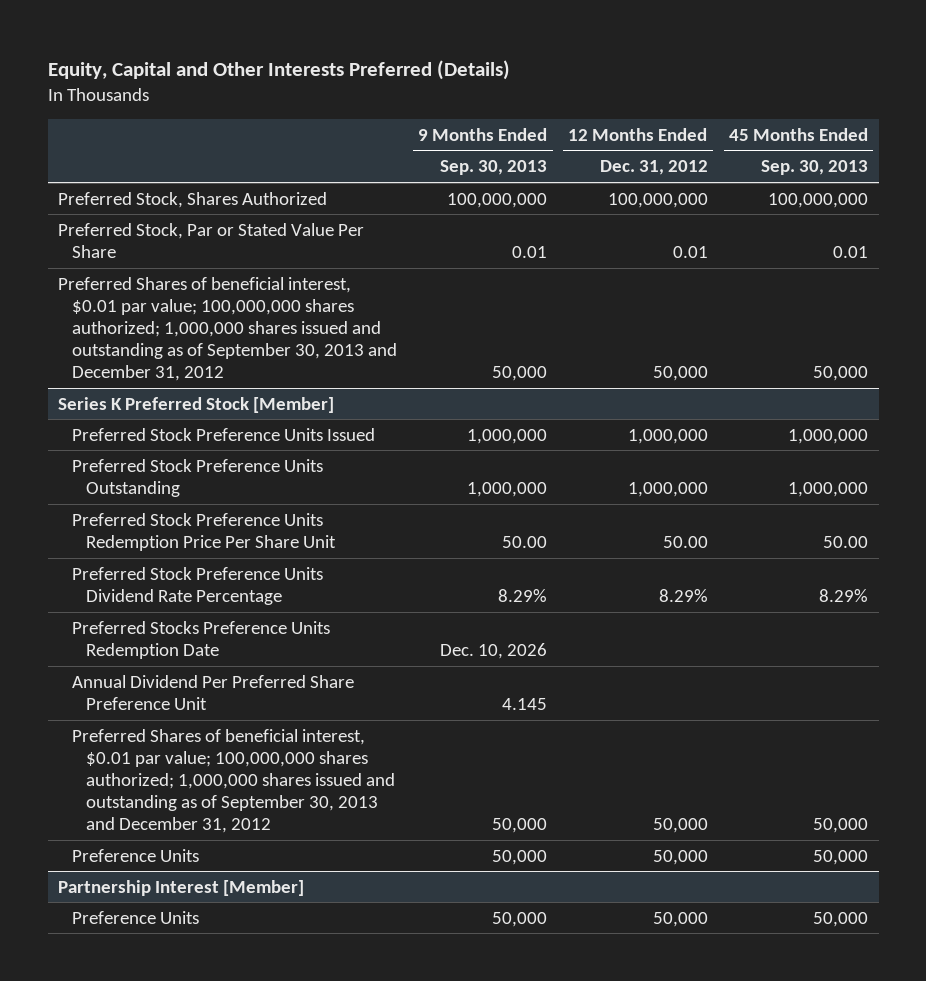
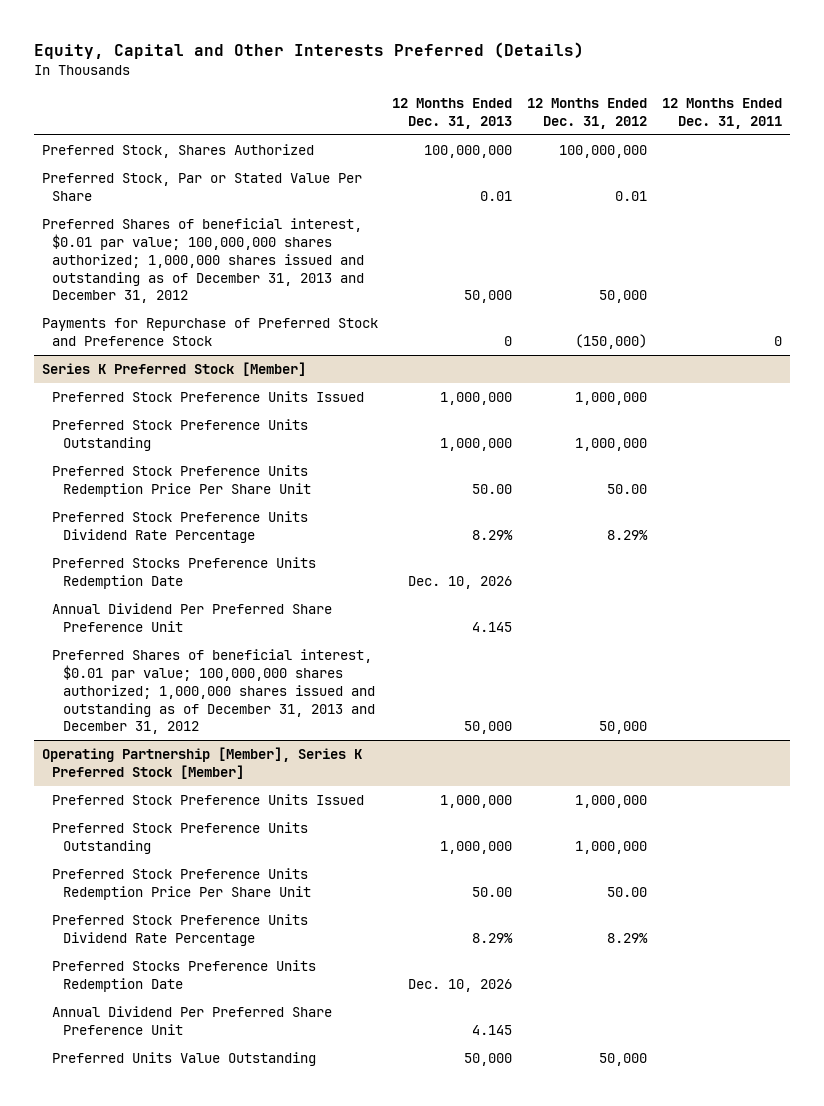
- | 9 Months Ended Sep. 30, 2013 | 12 Months Ended Dec. 31, 2012 | 45 Months Ended Sep. 30, 2013
+ | 12 Months Ended Dec. 31, 2013 | 12 Months Ended Dec. 31, 2012 | 12 Months Ended Dec. 31, 2011
- Preferred Shares of beneficial interest, $0.01 par value; 100,000,000 shares authorized; 1,000,000 shares issued and outstanding as of September 30, 2013 and December 31, 2012 | 50,000 | 50,000 | 50,000
+ Preferred Shares of beneficial interest, $0.01 par value; 100,000,000 shares authorized; 1,000,000 shares issued and outstanding as of December 31, 2013 and December 31, 2012 | 50,000 | 50,000 |
+ Payments for Repurchase of Preferred Stock and Preference Stock | 0 | (150,000) | 0
@ Series K Preferred Stock [Member]
- Preferred Shares of beneficial interest, $0.01 par value; 100,000,000 shares authorized; 1,000,000 shares issued and outstanding as of September 30, 2013 and December 31, 2012 | 50,000 | 50,000 | 50,000
- Preference Units | 50,000 | 50,000 | 50,000
- Partnership Interest [Member]
- Preference Units | 50,000 | 50,000 | 50,000
@ Series K Preferred Stock [Member]
+ Preferred Shares of beneficial interest, $0.01 par value; 100,000,000 shares authorized; 1,000,000 shares issued and outstanding as of December 31, 2013 and December 31, 2012 | 50,000 | 50,000 |
+ Operating Partnership [Member], Series K Preferred Stock [Member]
+ Preferred Stock Preference Units Issued | 1,000,000 | 1,000,000 |
+ Preferred Stock Preference Units Outstanding | 1,000,000 | 1,000,000 |
+ Preferred Stock Preference Units Redemption Price Per Share Unit | 50.00 | 50.00 |
+ Preferred Stock Preference Units Dividend Rate Percentage | 8.29% | 8.29% |
+ Preferred Stocks Preference Units Redemption Date | Dec. 10, 2026 | |
+ Annual Dividend Per Preferred Share Preference Unit | 4.145 | |
+ Preferred Units Value Outstanding | 50,000 | 50,000 |

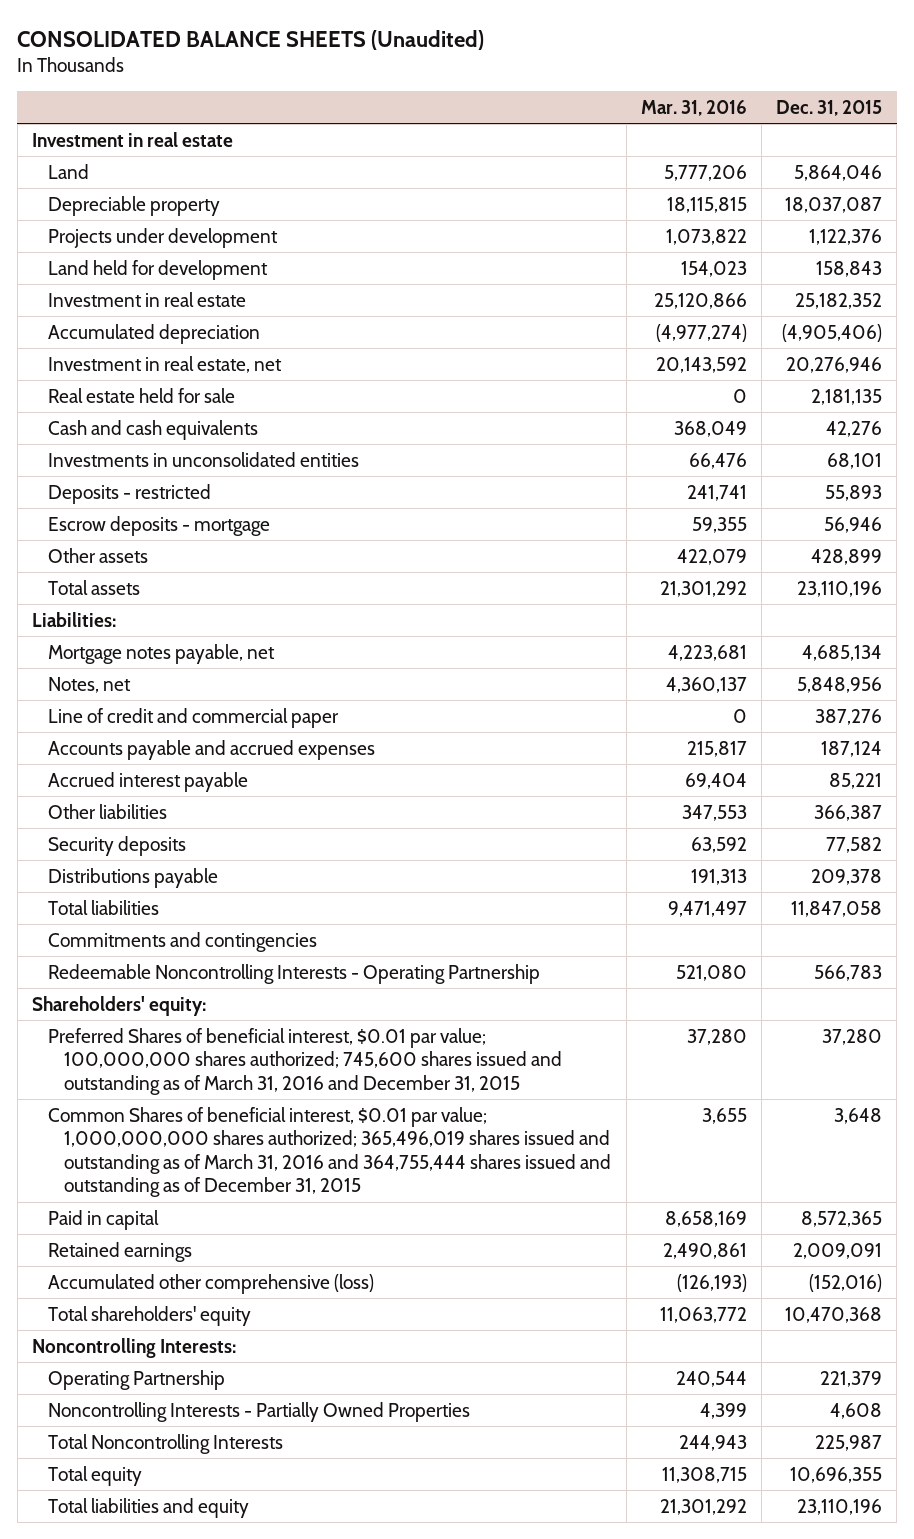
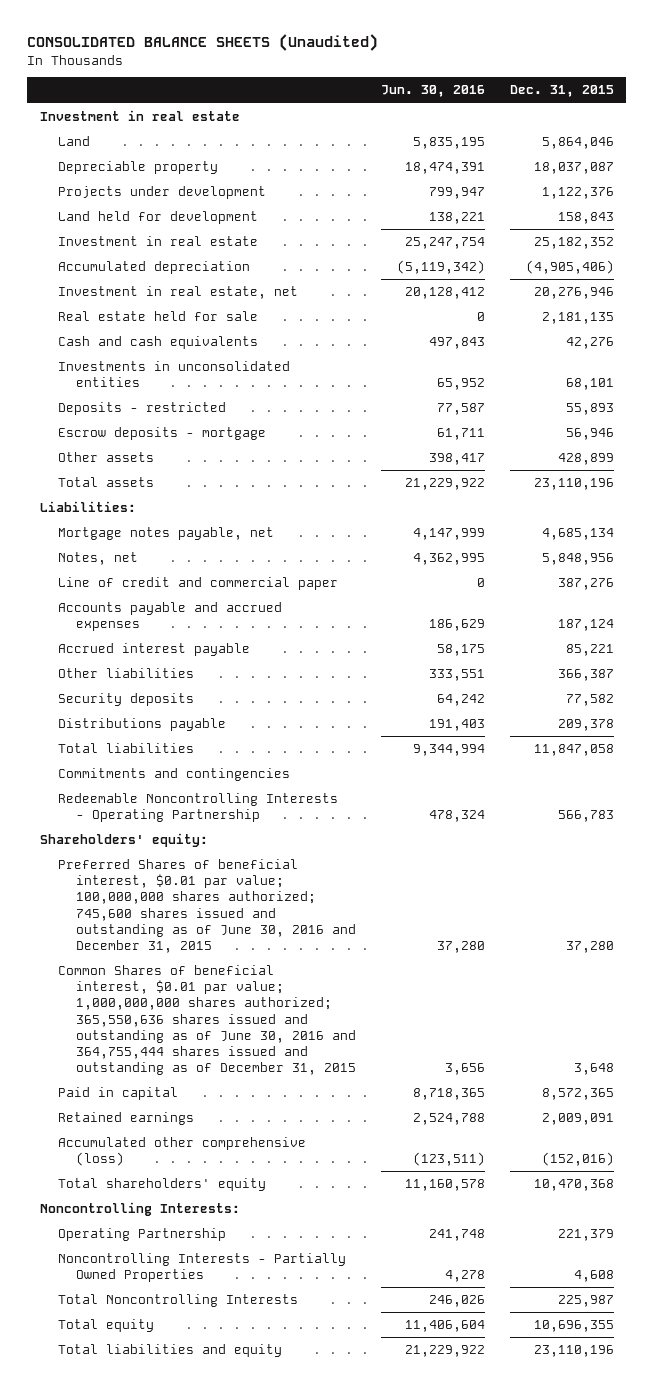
- | Mar. 31, 2016 | Dec. 31, 2015
+ | Jun. 30, 2016 | Dec. 31, 2015
- Preferred Shares of beneficial interest, $0.01 par value; 100,000,000 shares authorized; 745,600 shares issued and outstanding as of March 31, 2016 and December 31, 2015 | 37,280 | 37,280
- Common Shares of beneficial interest, $0.01 par value; 1,000,000,000 shares authorized; 365,496,019 shares issued and outstanding as of March 31, 2016 and 364,755,444 shares issued and outstanding as of December 31, 2015 | 3,655 | 3,648
+ Preferred Shares of beneficial interest, $0.01 par value; 100,000,000 shares authorized; 745,600 shares issued and outstanding as of June 30, 2016 and December 31, 2015 | 37,280 | 37,280
+ Common Shares of beneficial interest, $0.01 par value; 1,000,000,000 shares authorized; 365,550,636 shares issued and outstanding as of June 30, 2016 and 364,755,444 shares issued and outstanding as of December 31, 2015 | 3,656 | 3,648

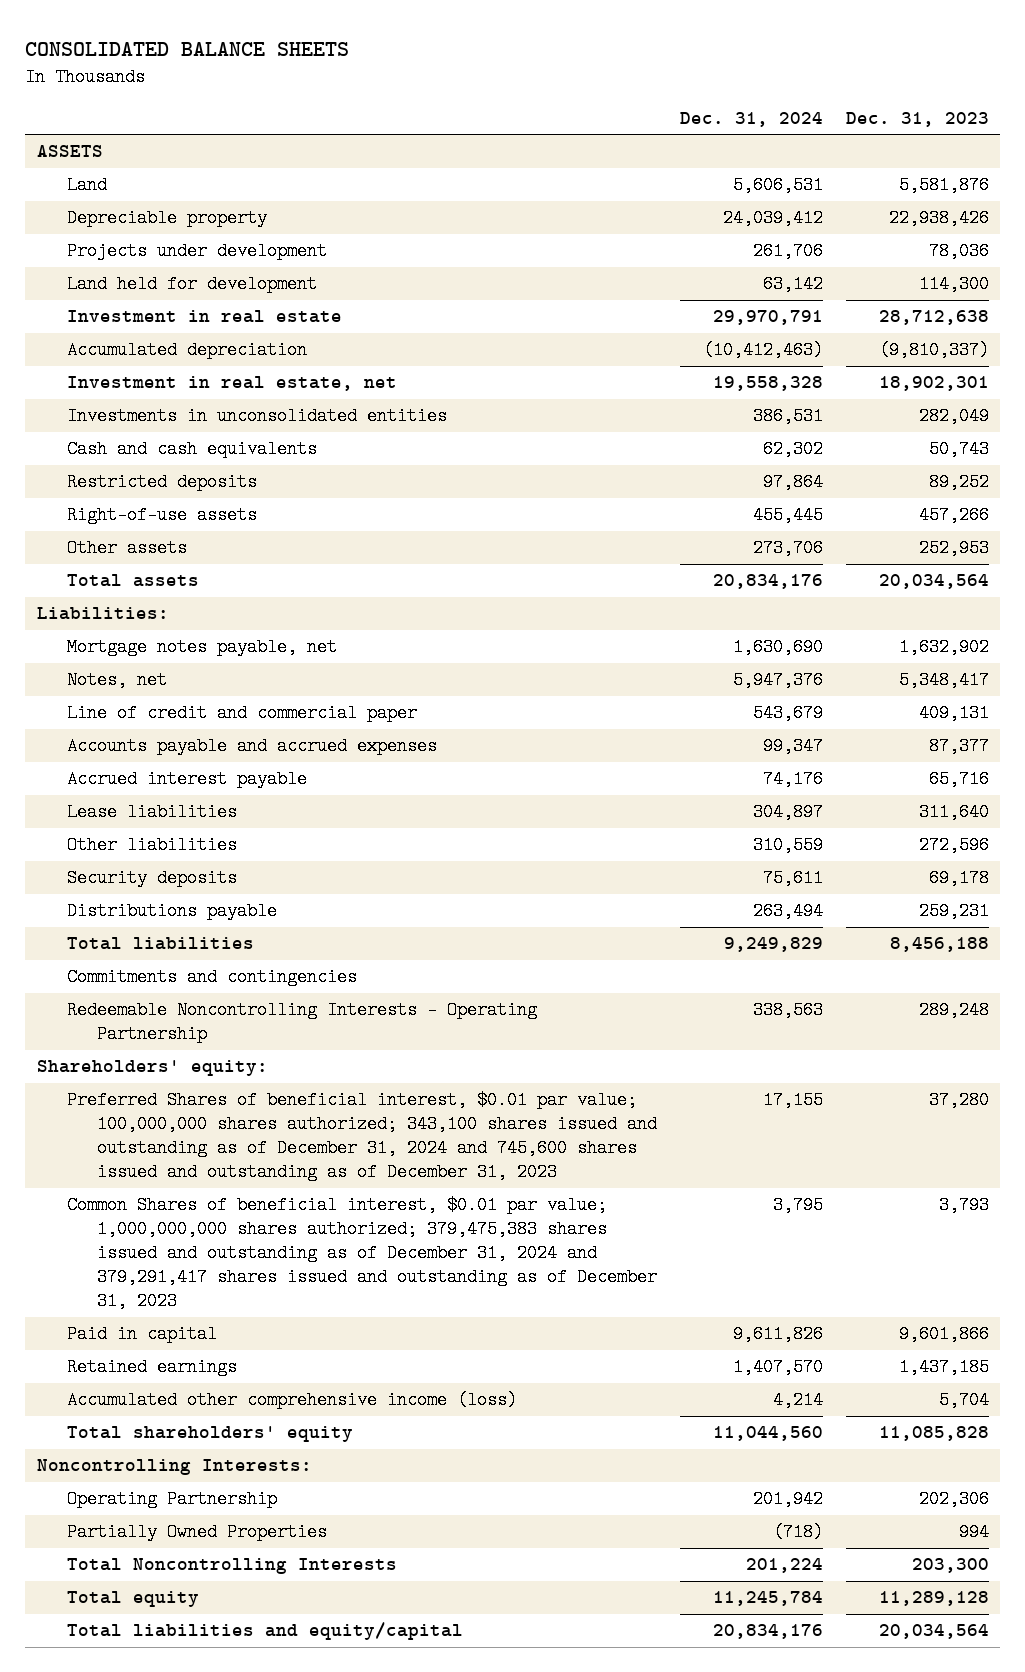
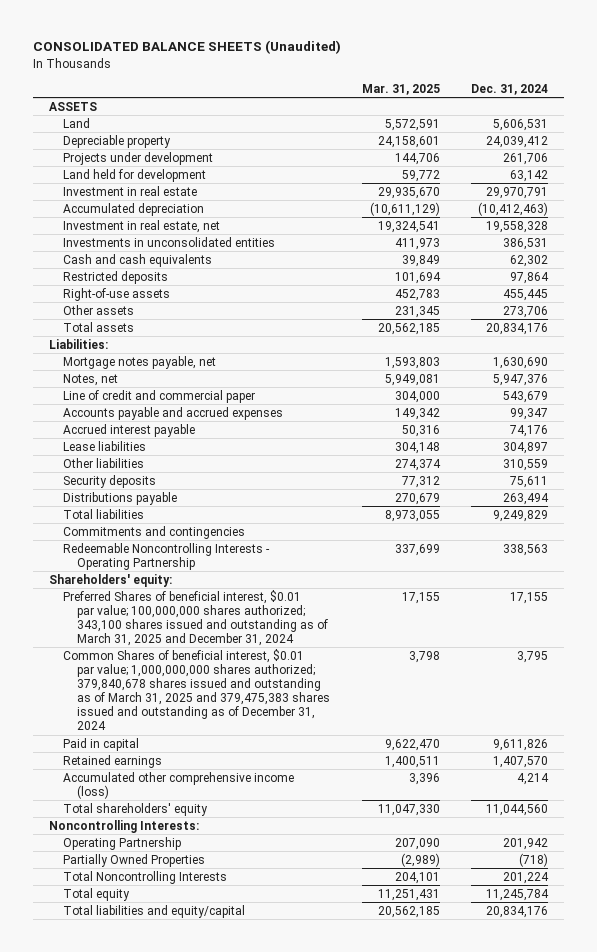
- CONSOLIDATED BALANCE SHEETS
+ CONSOLIDATED BALANCE SHEETS (Unaudited)
- | Dec. 31, 2024 | Dec. 31, 2023
+ | Mar. 31, 2025 | Dec. 31, 2024
- Preferred Shares of beneficial interest, $0.01 par value; 100,000,000 shares authorized; 343,100 shares issued and outstanding as of December 31, 2024 and 745,600 shares issued and outstanding as of December 31, 2023 | 17,155 | 37,280
- Common Shares of beneficial interest, $0.01 par value; 1,000,000,000 shares authorized; 379,475,383 shares issued and outstanding as of December 31, 2024 and 379,291,417 shares issued and outstanding as of December 31, 2023 | 3,795 | 3,793
+ Preferred Shares of beneficial interest, $0.01 par value; 100,000,000 shares authorized; 343,100 shares issued and outstanding as of March 31, 2025 and December 31, 2024 | 17,155 | 17,155
+ Common Shares of beneficial interest, $0.01 par value; 1,000,000,000 shares authorized; 379,840,678 shares issued and outstanding as of March 31, 2025 and 379,475,383 shares issued and outstanding as of December 31, 2024 | 3,798 | 3,795

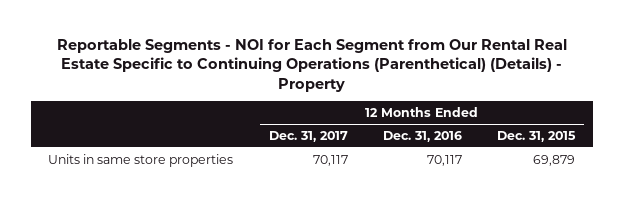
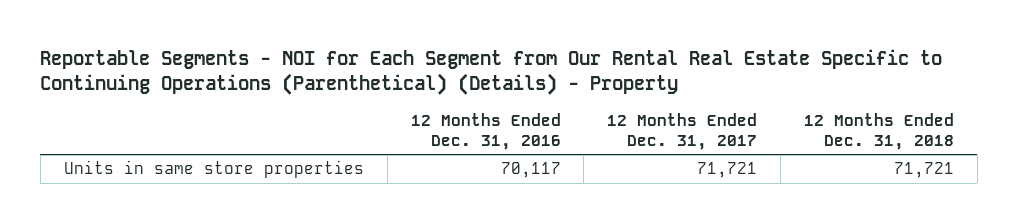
- | 12 Months Ended Dec. 31, 2017 | 12 Months Ended Dec. 31, 2016 | 12 Months Ended Dec. 31, 2015
+ | 12 Months Ended Dec. 31, 2016 | 12 Months Ended Dec. 31, 2017 | 12 Months Ended Dec. 31, 2018
- Units in same store properties | 70,117 | 70,117 | 69,879
+ Units in same store properties | 70,117 | 71,721 | 71,721

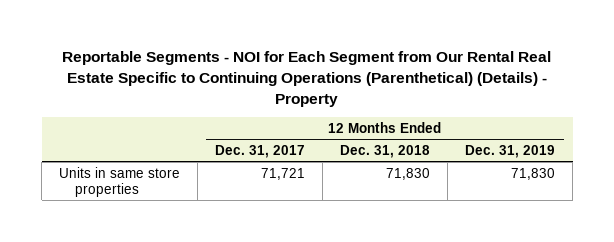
- | 12 Months Ended Dec. 31, 2016 | 12 Months Ended Dec. 31, 2017 | 12 Months Ended Dec. 31, 2018
+ | 12 Months Ended Dec. 31, 2017 | 12 Months Ended Dec. 31, 2018 | 12 Months Ended Dec. 31, 2019
- Units in same store properties | 70,117 | 71,721 | 71,721
+ Units in same store properties | 71,721 | 71,830 | 71,830

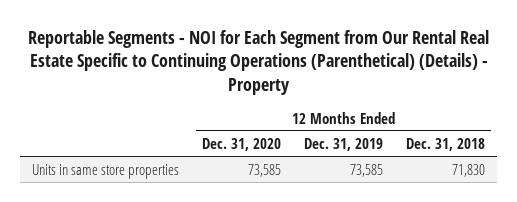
- | 12 Months Ended Dec. 31, 2017 | 12 Months Ended Dec. 31, 2018 | 12 Months Ended Dec. 31, 2019
+ | 12 Months Ended Dec. 31, 2020 | 12 Months Ended Dec. 31, 2019 | 12 Months Ended Dec. 31, 2018
- Units in same store properties | 71,721 | 71,830 | 71,830
+ Units in same store properties | 73,585 | 73,585 | 71,830

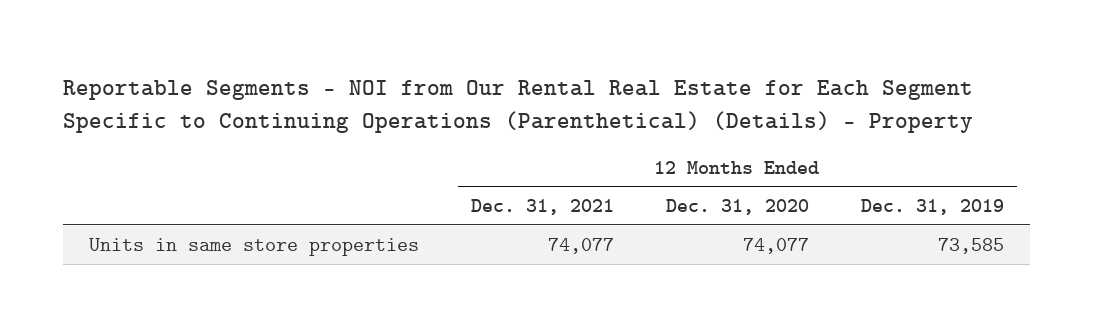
- Reportable Segments - NOI for Each Segment from Our Rental Real Estate Specific to Continuing Operations (Parenthetical) (Details) - Property
+ Reportable Segments - NOI from Our Rental Real Estate for Each Segment Specific to Continuing Operations (Parenthetical) (Details) - Property
- | 12 Months Ended Dec. 31, 2020 | 12 Months Ended Dec. 31, 2019 | 12 Months Ended Dec. 31, 2018
+ | 12 Months Ended Dec. 31, 2021 | 12 Months Ended Dec. 31, 2020 | 12 Months Ended Dec. 31, 2019
- Units in same store properties | 73,585 | 73,585 | 71,830
+ Units in same store properties | 74,077 | 74,077 | 73,585

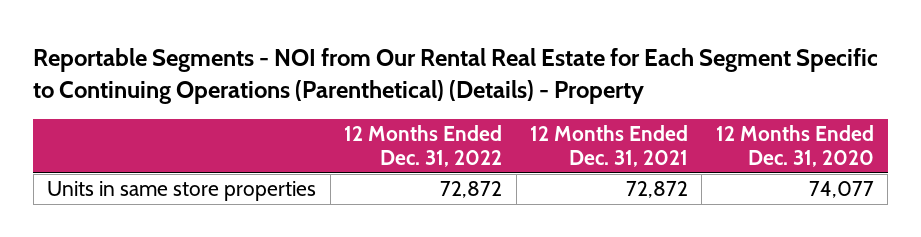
- | 12 Months Ended Dec. 31, 2021 | 12 Months Ended Dec. 31, 2020 | 12 Months Ended Dec. 31, 2019
+ | 12 Months Ended Dec. 31, 2022 | 12 Months Ended Dec. 31, 2021 | 12 Months Ended Dec. 31, 2020
- Units in same store properties | 74,077 | 74,077 | 73,585
+ Units in same store properties | 72,872 | 72,872 | 74,077

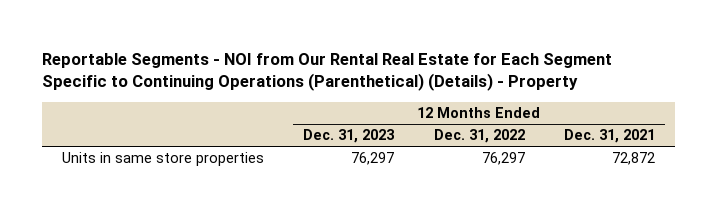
- | 12 Months Ended Dec. 31, 2022 | 12 Months Ended Dec. 31, 2021 | 12 Months Ended Dec. 31, 2020
+ | 12 Months Ended Dec. 31, 2023 | 12 Months Ended Dec. 31, 2022 | 12 Months Ended Dec. 31, 2021
- Units in same store properties | 72,872 | 72,872 | 74,077
+ Units in same store properties | 76,297 | 76,297 | 72,872

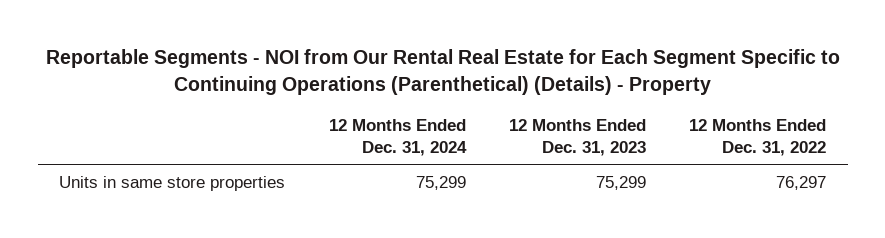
- | 12 Months Ended Dec. 31, 2023 | 12 Months Ended Dec. 31, 2022 | 12 Months Ended Dec. 31, 2021
+ | 12 Months Ended Dec. 31, 2024 | 12 Months Ended Dec. 31, 2023 | 12 Months Ended Dec. 31, 2022
- Units in same store properties | 76,297 | 76,297 | 72,872
+ Units in same store properties | 75,299 | 75,299 | 76,297

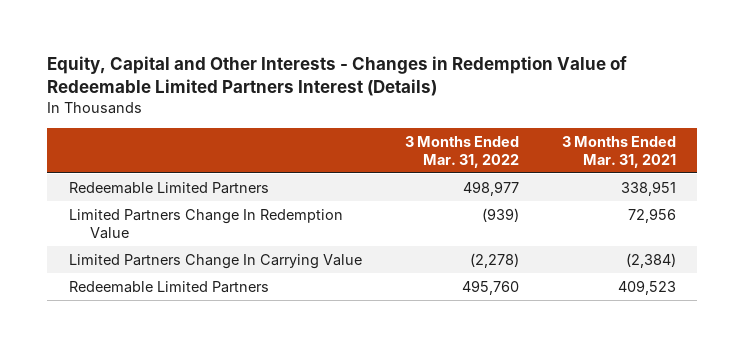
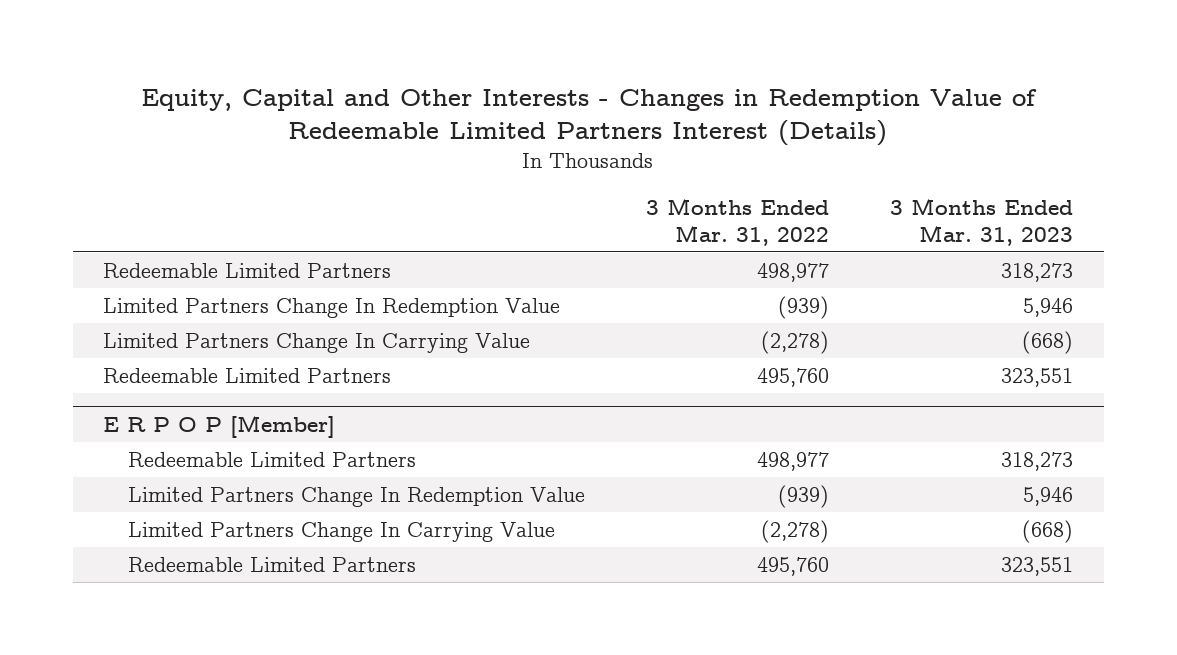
- | 3 Months Ended Mar. 31, 2022 | 3 Months Ended Mar. 31, 2021
+ | 3 Months Ended Mar. 31, 2022 | 3 Months Ended Mar. 31, 2023
+ E R P O P [Member]
+ Redeemable Limited Partners | 498,977 | 318,273
+ Limited Partners Change In Redemption Value | (939) | 5,946
+ Limited Partners Change In Carrying Value | (2,278) | (668)
+ Redeemable Limited Partners | 495,760 | 323,551

